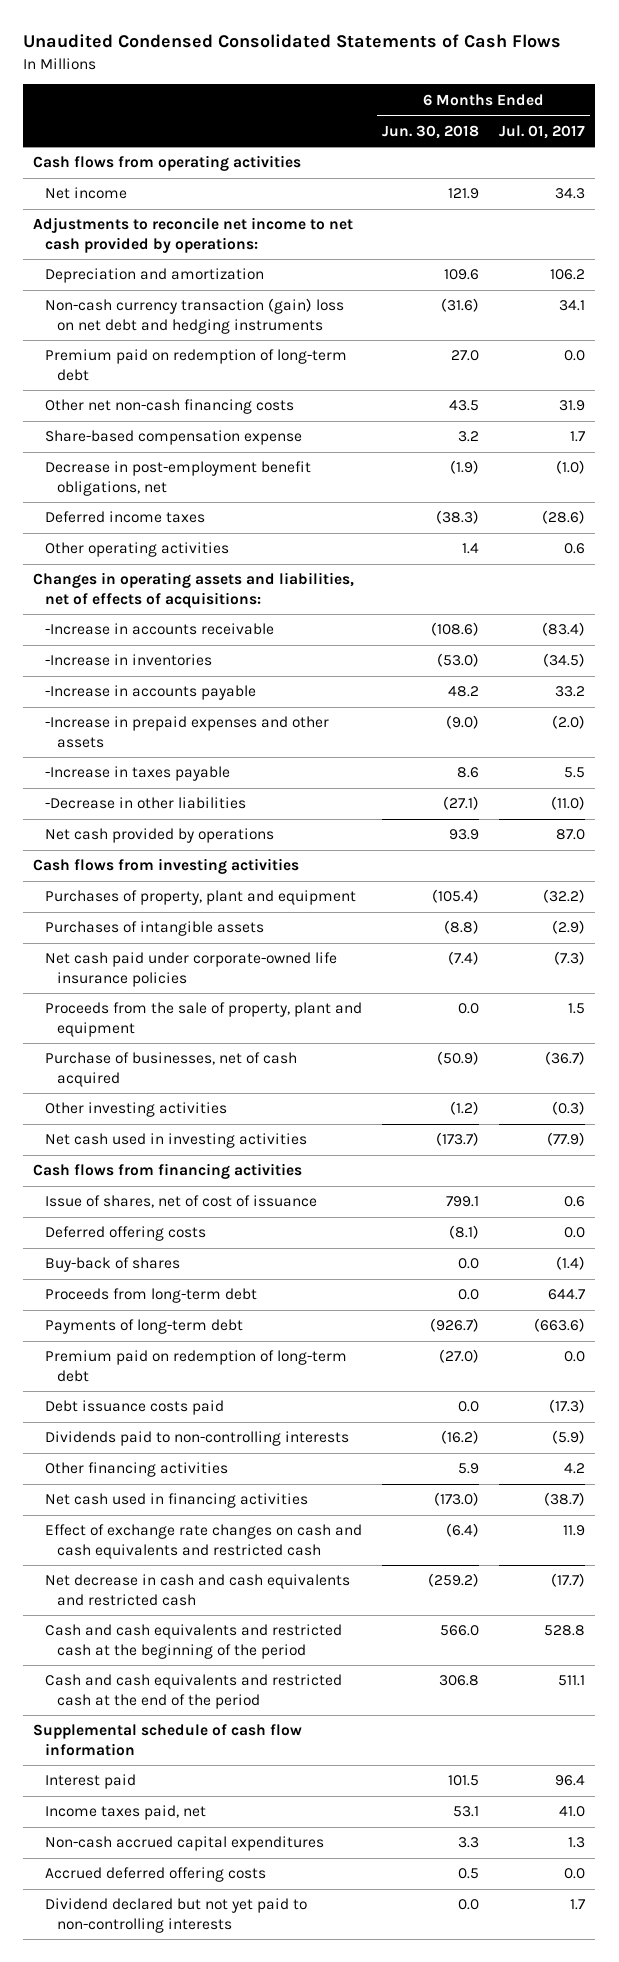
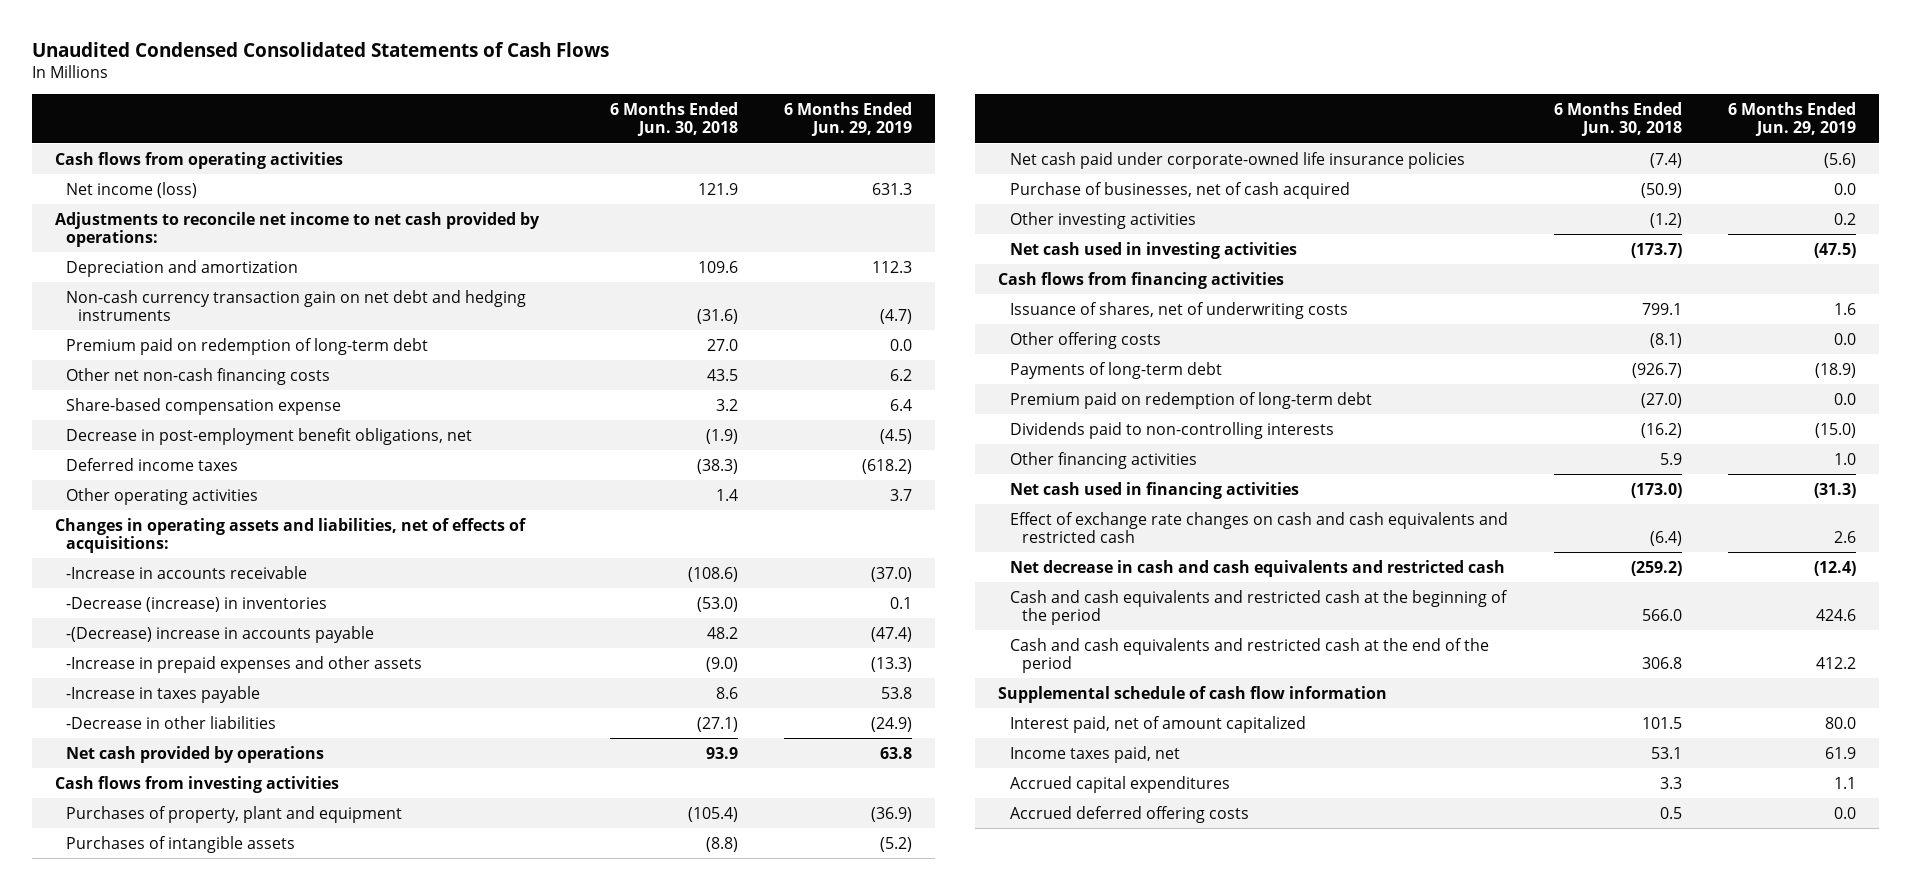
- | 6 Months Ended Jun. 30, 2018 | 6 Months Ended Jul. 01, 2017
+ | 6 Months Ended Jun. 30, 2018 | 6 Months Ended Jun. 29, 2019
- Net income | 121.9 | 34.3
+ Net income (loss) | 121.9 | 631.3
- Non-cash currency transaction (gain) loss on net debt and hedging instruments | (31.6) | 34.1
+ Non-cash currency transaction gain on net debt and hedging instruments | (31.6) | (4.7)
- -Increase in inventories | (53.0) | (34.5)
- -Increase in accounts payable | 48.2 | 33.2
+ -Decrease (increase) in inventories | (53.0) | 0.1
+ -(Decrease) increase in accounts payable | 48.2 | (47.4)
- Proceeds from the sale of property, plant and equipment | 0.0 | 1.5
- Issue of shares, net of cost of issuance | 799.1 | 0.6
- Deferred offering costs | (8.1) | 0.0
- Buy-back of shares | 0.0 | (1.4)
- Proceeds from long-term debt | 0.0 | 644.7
+ Issuance of shares, net of underwriting costs | 799.1 | 1.6
+ Other offering costs | (8.1) | 0.0
- Debt issuance costs paid | 0.0 | (17.3)
- Interest paid | 101.5 | 96.4
+ Interest paid, net of amount capitalized | 101.5 | 80.0
- Non-cash accrued capital expenditures | 3.3 | 1.3
+ Accrued capital expenditures | 3.3 | 1.1
- Dividend declared but not yet paid to non-controlling interests | 0.0 | 1.7

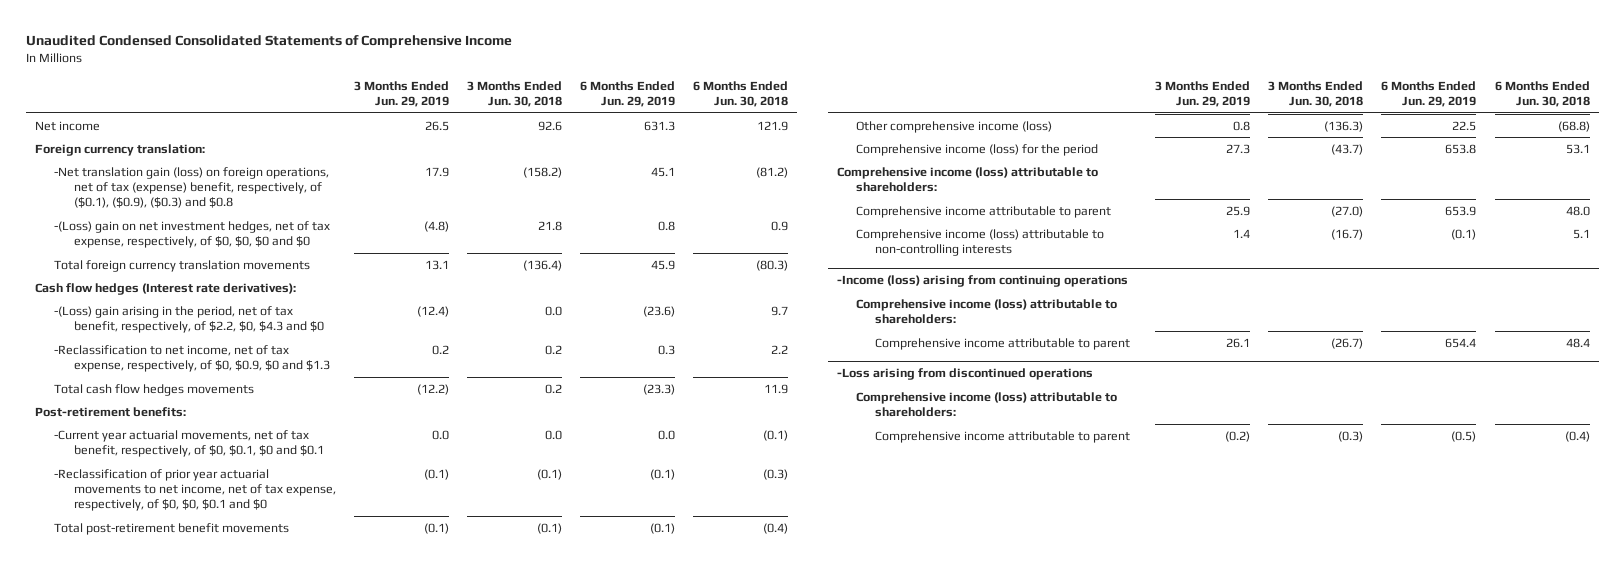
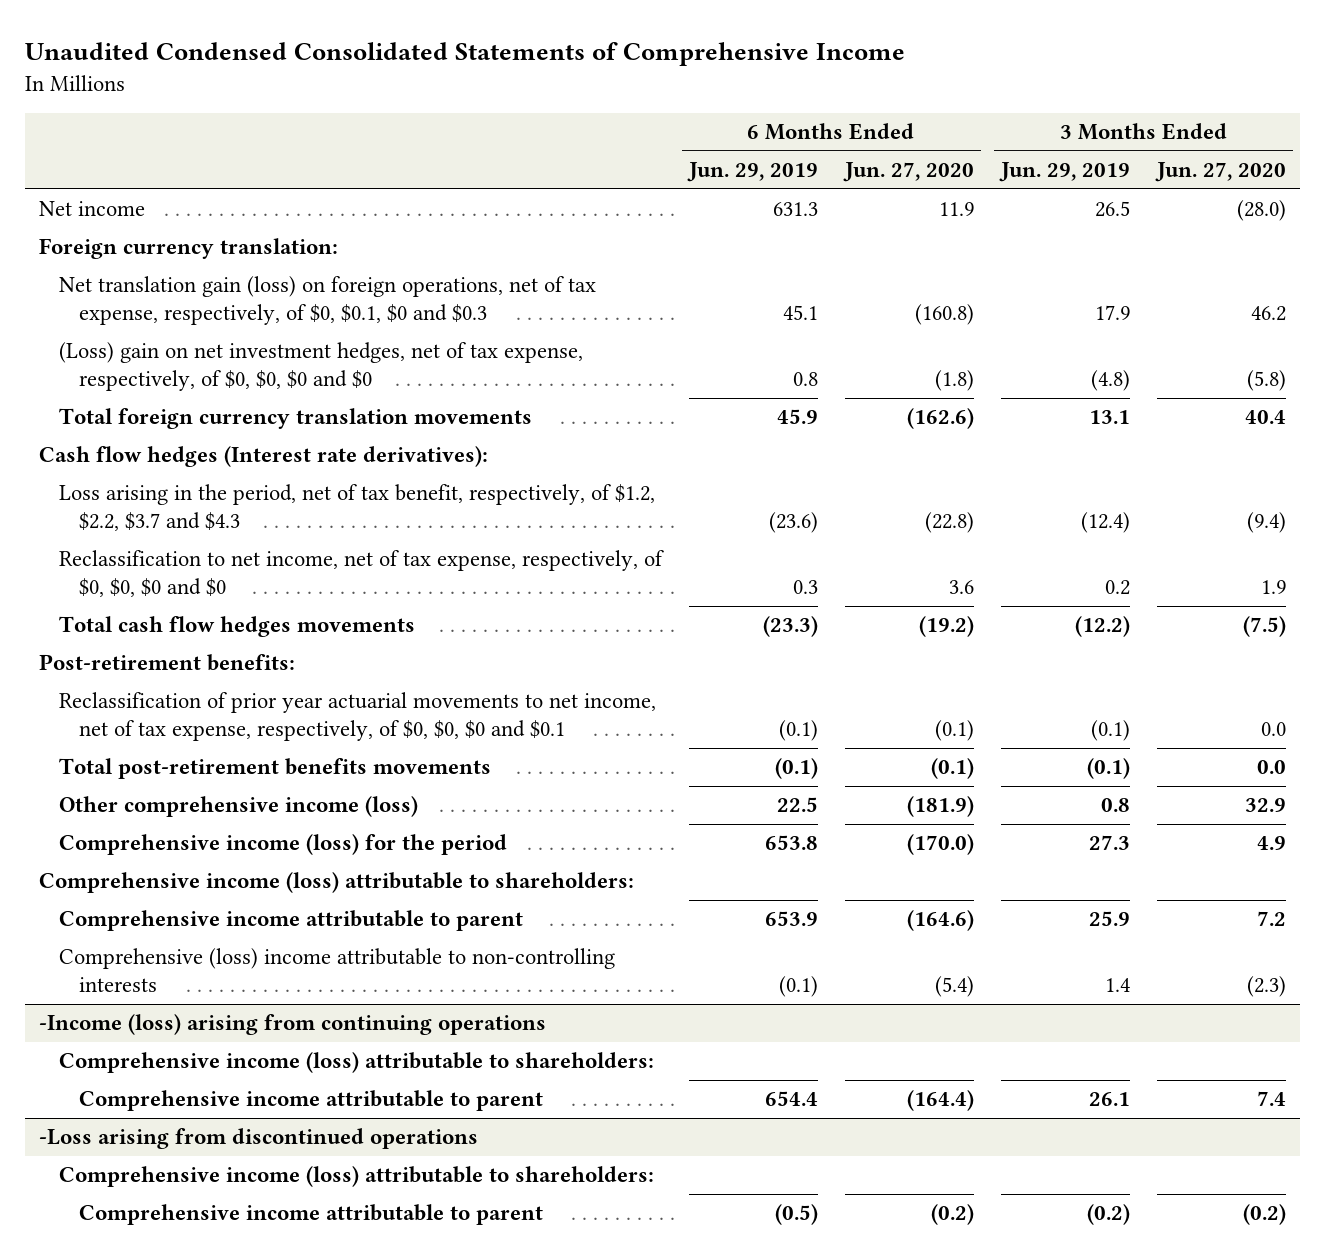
- | 3 Months Ended Jun. 29, 2019 | 3 Months Ended Jun. 30, 2018 | 6 Months Ended Jun. 29, 2019 | 6 Months Ended Jun. 30, 2018
+ | 6 Months Ended Jun. 29, 2019 | 6 Months Ended Jun. 27, 2020 | 3 Months Ended Jun. 29, 2019 | 3 Months Ended Jun. 27, 2020
- -Net translation gain (loss) on foreign operations, net of tax (expense) benefit, respectively, of ($0.1), ($0.9), ($0.3) and $0.8 | 17.9 | (158.2) | 45.1 | (81.2)
- -(Loss) gain on net investment hedges, net of tax expense, respectively, of $0, $0, $0 and $0 | (4.8) | 21.8 | 0.8 | 0.9
+ Net translation gain (loss) on foreign operations, net of tax expense, respectively, of $0, $0.1, $0 and $0.3 | 45.1 | (160.8) | 17.9 | 46.2
+ (Loss) gain on net investment hedges, net of tax expense, respectively, of $0, $0, $0 and $0 | 0.8 | (1.8) | (4.8) | (5.8)
- -(Loss) gain arising in the period, net of tax benefit, respectively, of $2.2, $0, $4.3 and $0 | (12.4) | 0.0 | (23.6) | 9.7
- -Reclassification to net income, net of tax expense, respectively, of $0, $0.9, $0 and $1.3 | 0.2 | 0.2 | 0.3 | 2.2
+ Loss arising in the period, net of tax benefit, respectively, of $1.2, $2.2, $3.7 and $4.3 | (23.6) | (22.8) | (12.4) | (9.4)
+ Reclassification to net income, net of tax expense, respectively, of $0, $0, $0 and $0 | 0.3 | 3.6 | 0.2 | 1.9
- -Current year actuarial movements, net of tax benefit, respectively, of $0, $0.1, $0 and $0.1 | 0.0 | 0.0 | 0.0 | (0.1)
- -Reclassification of prior year actuarial movements to net income, net of tax expense, respectively, of $0, $0, $0.1 and $0 | (0.1) | (0.1) | (0.1) | (0.3)
- Total post-retirement benefit movements | (0.1) | (0.1) | (0.1) | (0.4)
+ Reclassification of prior year actuarial movements to net income, net of tax expense, respectively, of $0, $0, $0 and $0.1 | (0.1) | (0.1) | (0.1) | 0.0
+ Total post-retirement benefits movements | (0.1) | (0.1) | (0.1) | 0.0
- Comprehensive income (loss) attributable to non-controlling interests | 1.4 | (16.7) | (0.1) | 5.1
+ Comprehensive (loss) income attributable to non-controlling interests | (0.1) | (5.4) | 1.4 | (2.3)

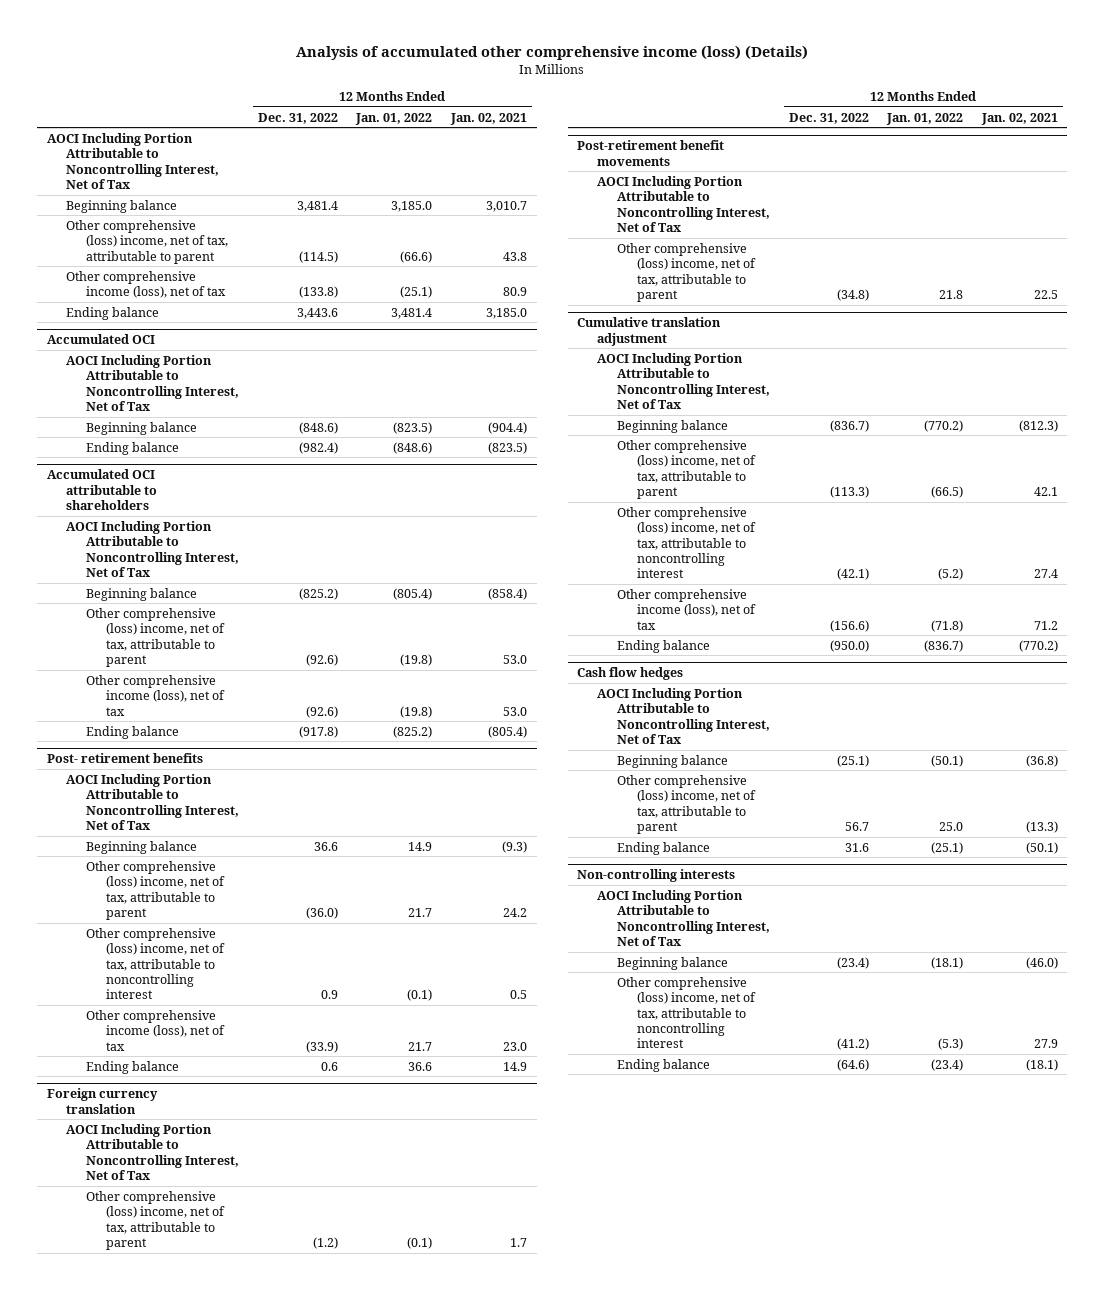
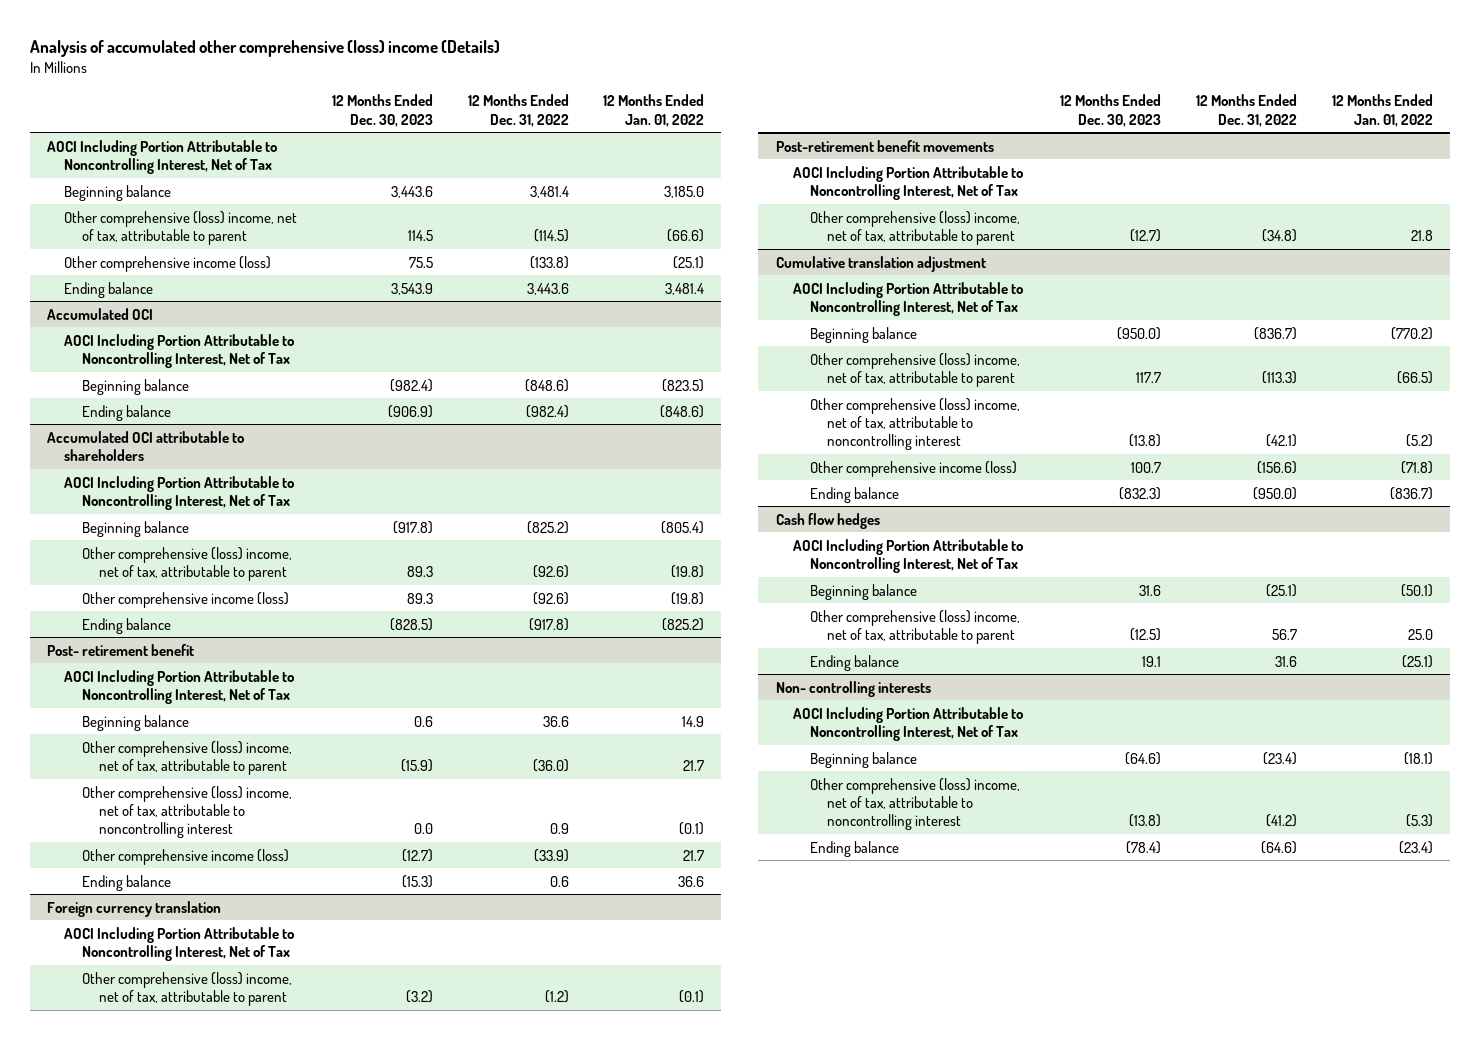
- Analysis of accumulated other comprehensive income (loss) (Details)
+ Analysis of accumulated other comprehensive (loss) income (Details)
- | 12 Months Ended Dec. 31, 2022 | 12 Months Ended Jan. 01, 2022 | 12 Months Ended Jan. 02, 2021
+ | 12 Months Ended Dec. 30, 2023 | 12 Months Ended Dec. 31, 2022 | 12 Months Ended Jan. 01, 2022
- Other comprehensive income (loss), net of tax | (133.8) | (25.1) | 80.9
+ Other comprehensive income (loss) | 75.5 | (133.8) | (25.1)
@ Accumulated OCI attributable to shareholders
- Other comprehensive income (loss), net of tax | (92.6) | (19.8) | 53.0
+ Other comprehensive income (loss) | 89.3 | (92.6) | (19.8)
- Post- retirement benefits
+ Post- retirement benefit
- Other comprehensive income (loss), net of tax | (33.9) | 21.7 | 23.0
+ Other comprehensive income (loss) | (12.7) | (33.9) | 21.7
@ Cumulative translation adjustment
- Other comprehensive income (loss), net of tax | (156.6) | (71.8) | 71.2
+ Other comprehensive income (loss) | 100.7 | (156.6) | (71.8)
- Non-controlling interests
+ Non- controlling interests

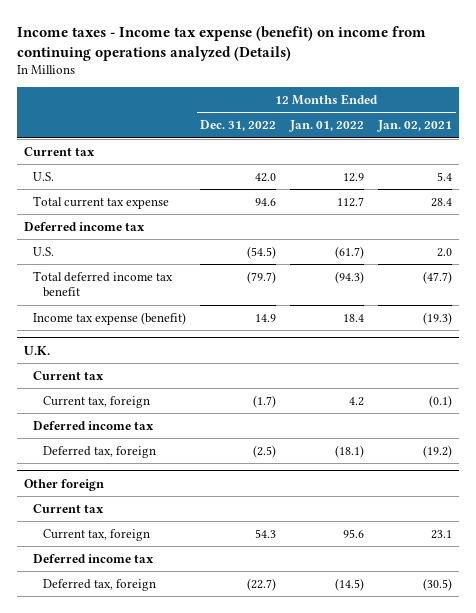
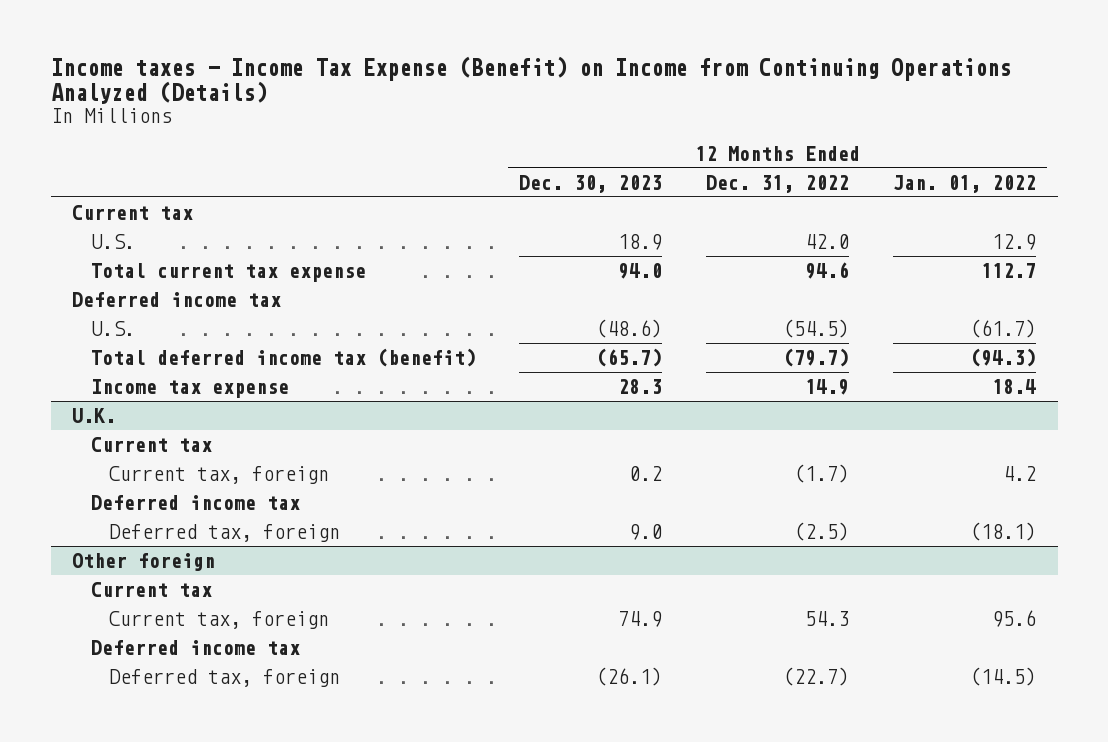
- Income taxes - Income tax expense (benefit) on income from continuing operations analyzed (Details)
+ Income taxes - Income Tax Expense (Benefit) on Income from Continuing Operations Analyzed (Details)
- | 12 Months Ended Dec. 31, 2022 | 12 Months Ended Jan. 01, 2022 | 12 Months Ended Jan. 02, 2021
+ | 12 Months Ended Dec. 30, 2023 | 12 Months Ended Dec. 31, 2022 | 12 Months Ended Jan. 01, 2022
- Total deferred income tax benefit | (79.7) | (94.3) | (47.7)
- Income tax expense (benefit) | 14.9 | 18.4 | (19.3)
+ Total deferred income tax (benefit) | (65.7) | (79.7) | (94.3)
+ Income tax expense | 28.3 | 14.9 | 18.4

